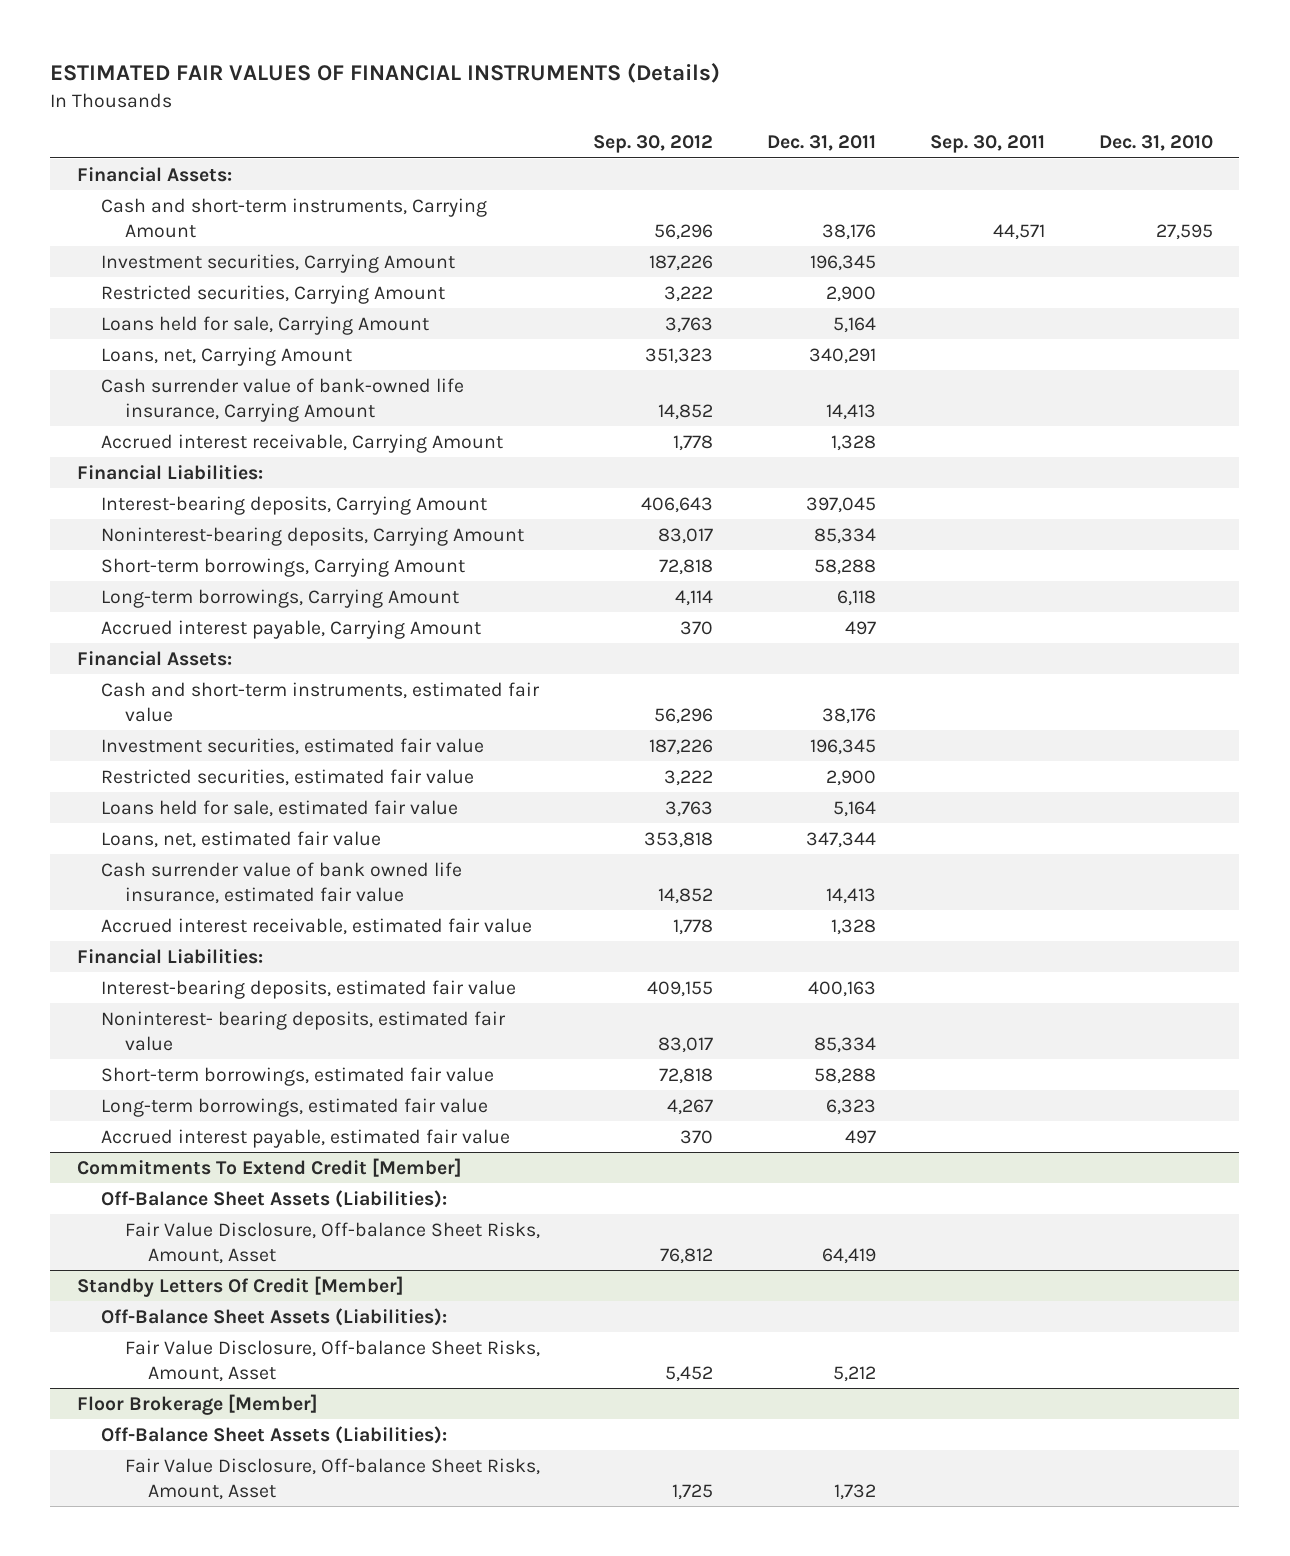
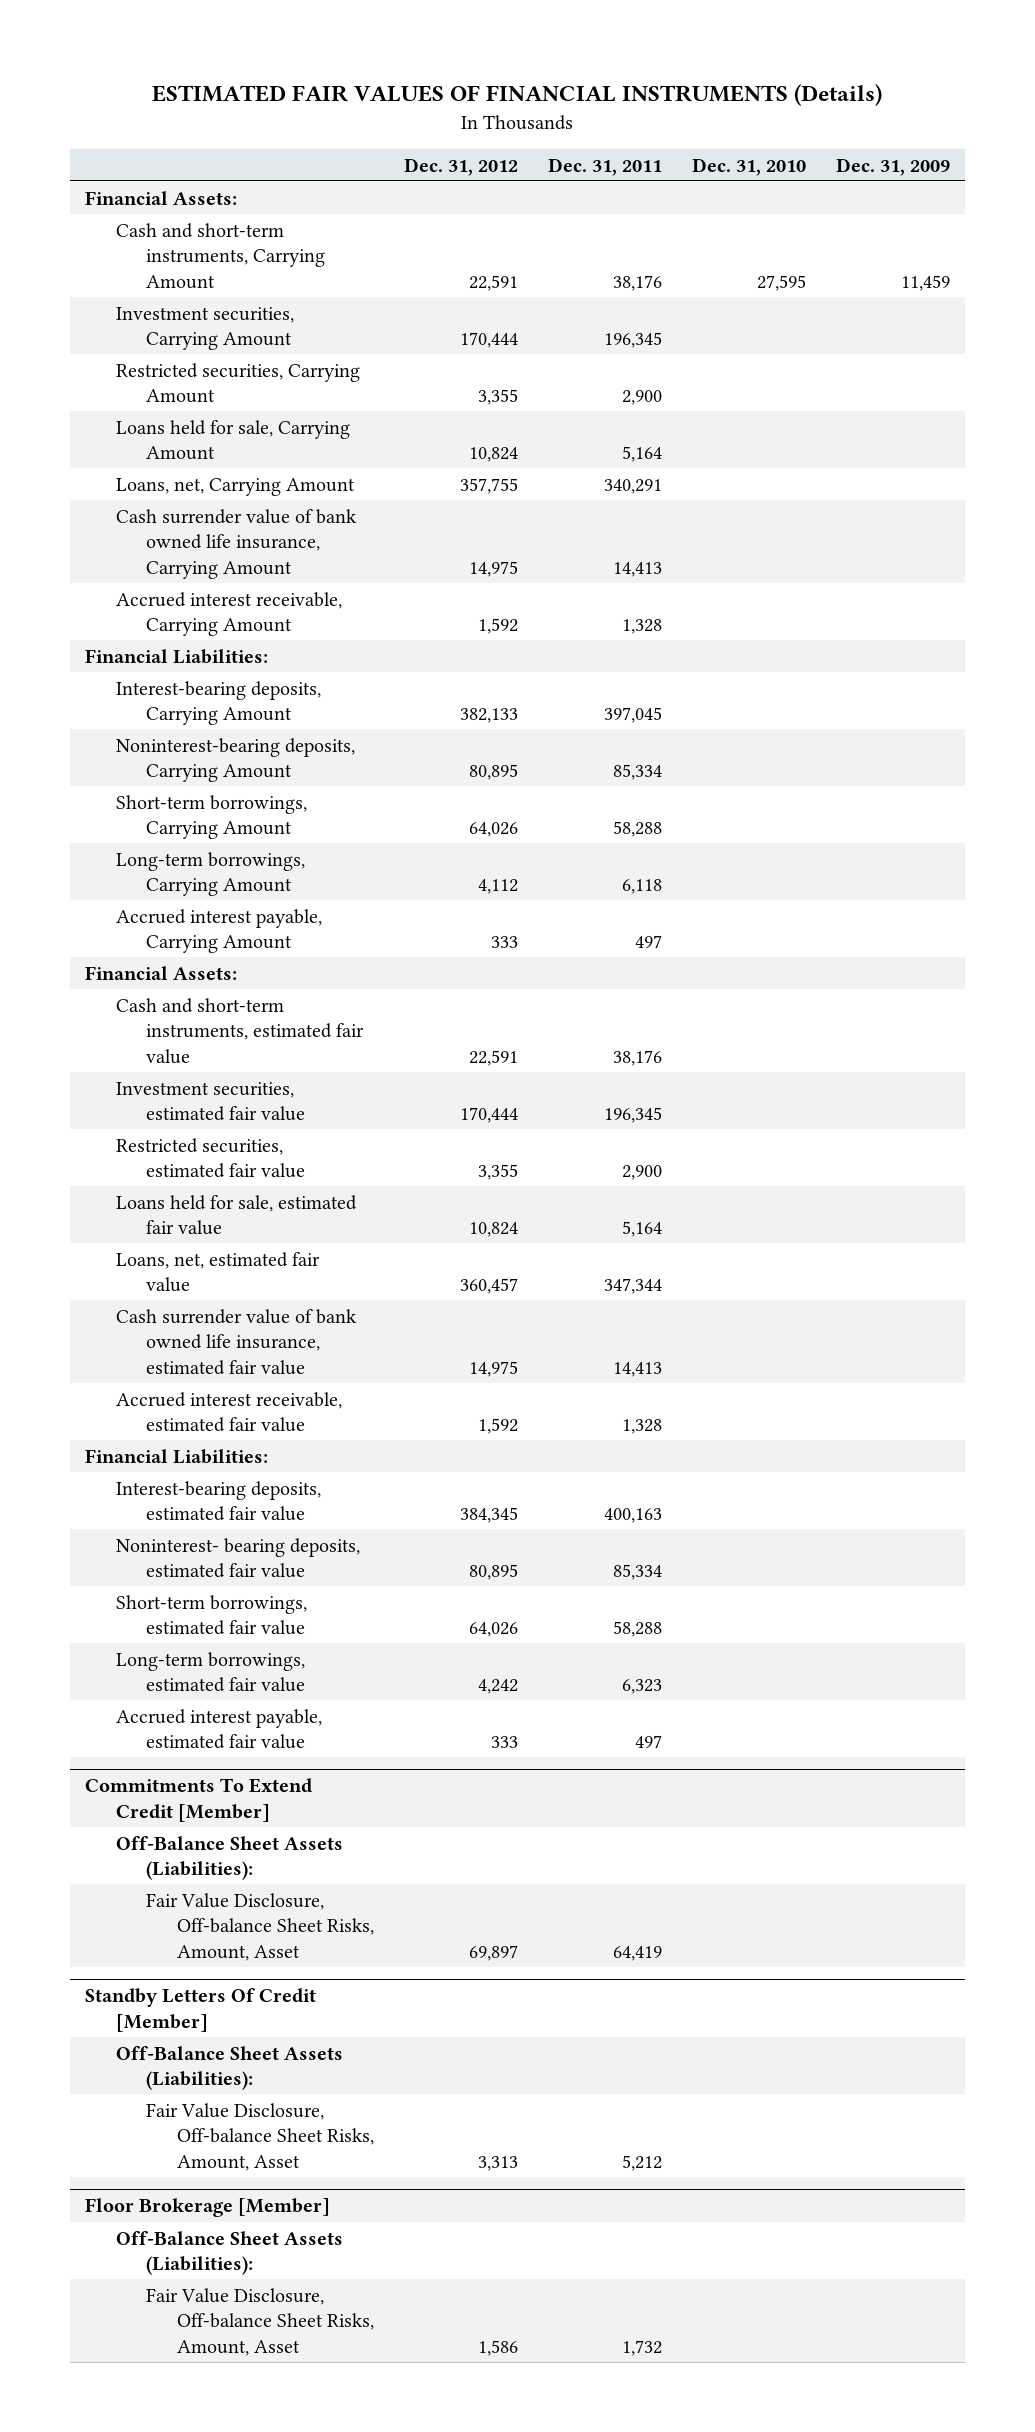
- | Sep. 30, 2012 | Dec. 31, 2011 | Sep. 30, 2011 | Dec. 31, 2010
+ | Dec. 31, 2012 | Dec. 31, 2011 | Dec. 31, 2010 | Dec. 31, 2009
- Cash surrender value of bank-owned life insurance, Carrying Amount | 14,852 | 14,413 | |
+ Cash surrender value of bank owned life insurance, Carrying Amount | 14,975 | 14,413 | |

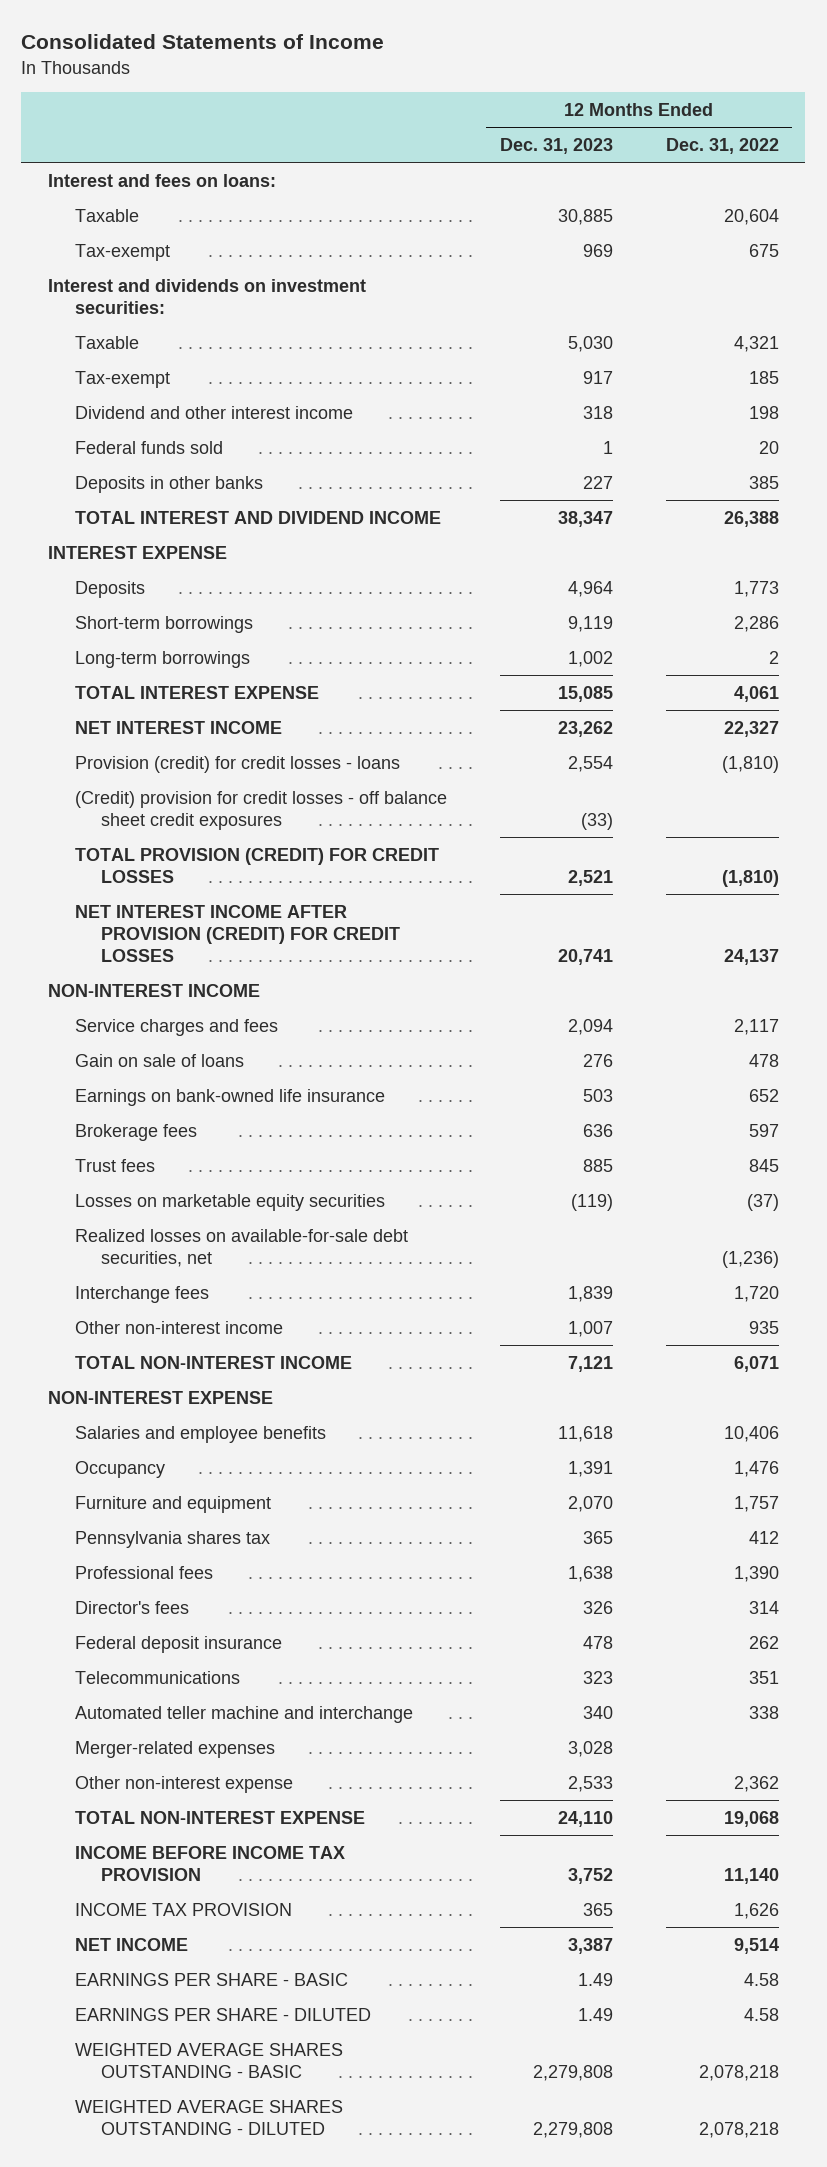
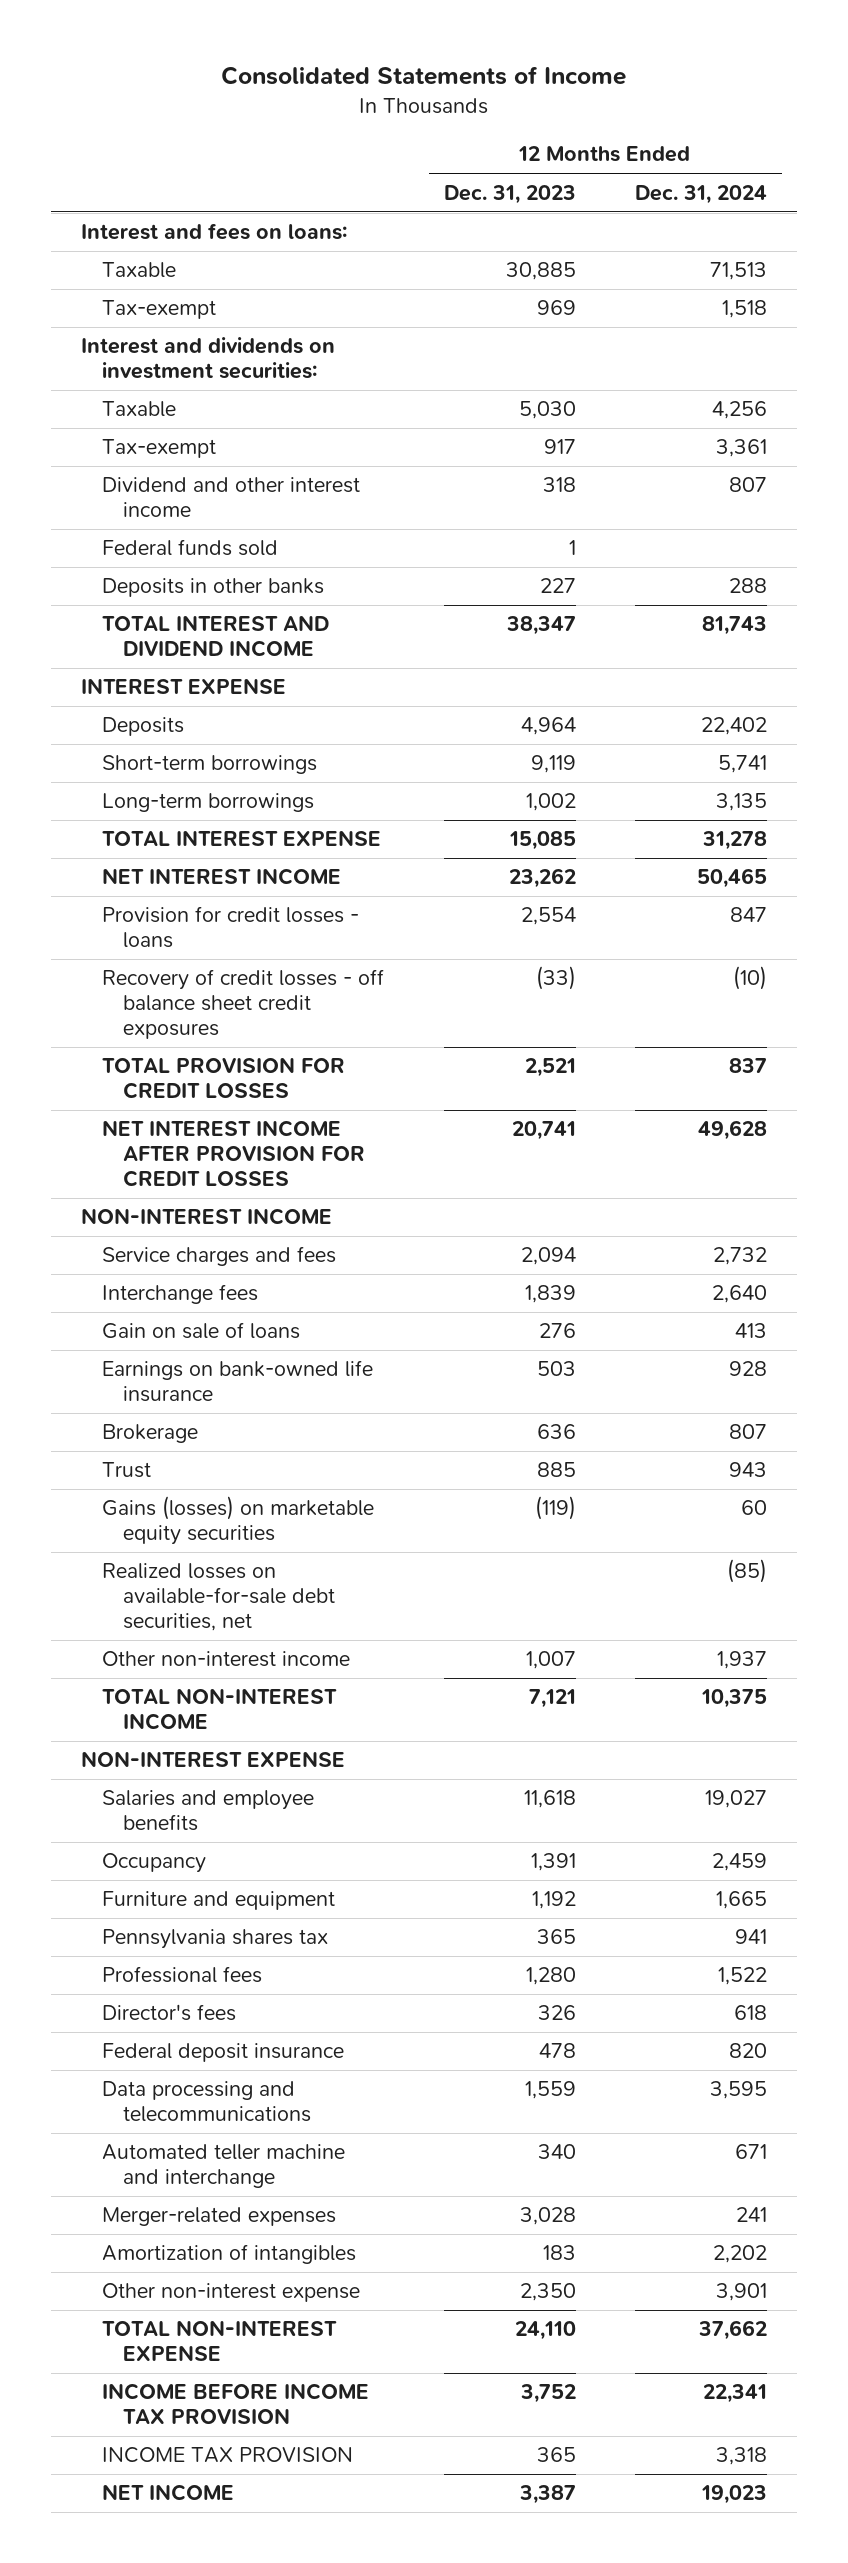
- | 12 Months Ended Dec. 31, 2023 | 12 Months Ended Dec. 31, 2022
+ | 12 Months Ended Dec. 31, 2023 | 12 Months Ended Dec. 31, 2024
- Provision (credit) for credit losses - loans | 2,554 | (1,810)
- (Credit) provision for credit losses - off balance sheet credit exposures | (33) |
- TOTAL PROVISION (CREDIT) FOR CREDIT LOSSES | 2,521 | (1,810)
- NET INTEREST INCOME AFTER PROVISION (CREDIT) FOR CREDIT LOSSES | 20,741 | 24,137
+ Provision for credit losses - loans | 2,554 | 847
+ Recovery of credit losses - off balance sheet credit exposures | (33) | (10)
+ TOTAL PROVISION FOR CREDIT LOSSES | 2,521 | 837
+ NET INTEREST INCOME AFTER PROVISION FOR CREDIT LOSSES | 20,741 | 49,628
moved up: Interchange fees | 1,839 | 2,640
- Brokerage fees | 636 | 597
- Trust fees | 885 | 845
- Losses on marketable equity securities | (119) | (37)
+ Brokerage | 636 | 807
+ Trust | 885 | 943
+ Gains (losses) on marketable equity securities | (119) | 60
- Furniture and equipment | 2,070 | 1,757
+ Furniture and equipment | 1,192 | 1,665
- Professional fees | 1,638 | 1,390
+ Professional fees | 1,280 | 1,522
- Telecommunications | 323 | 351
+ Data processing and telecommunications | 1,559 | 3,595
- Other non-interest expense | 2,533 | 2,362
+ Amortization of intangibles | 183 | 2,202
+ Other non-interest expense | 2,350 | 3,901
- EARNINGS PER SHARE - BASIC | 1.49 | 4.58
- EARNINGS PER SHARE - DILUTED | 1.49 | 4.58
- WEIGHTED AVERAGE SHARES OUTSTANDING - BASIC | 2,279,808 | 2,078,218
- WEIGHTED AVERAGE SHARES OUTSTANDING - DILUTED | 2,279,808 | 2,078,218

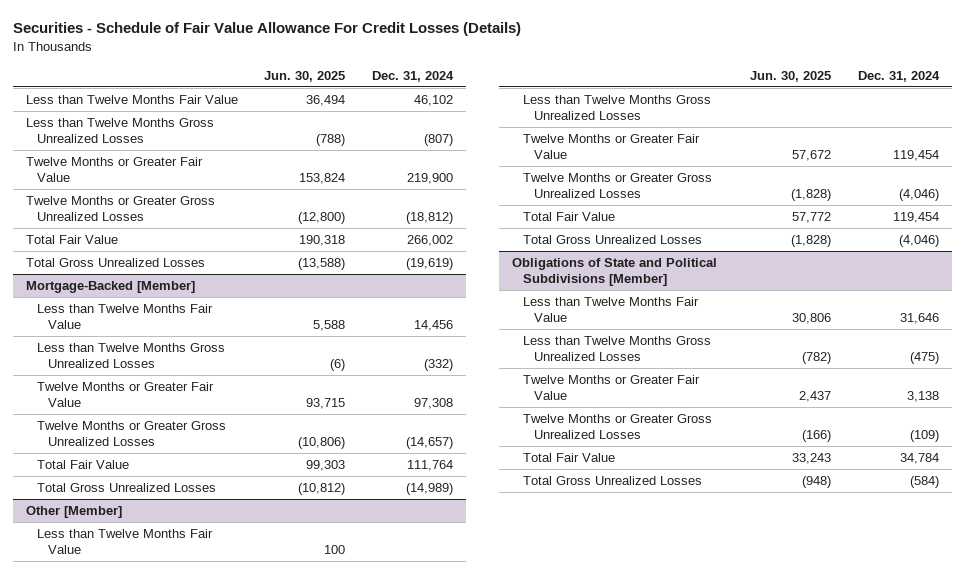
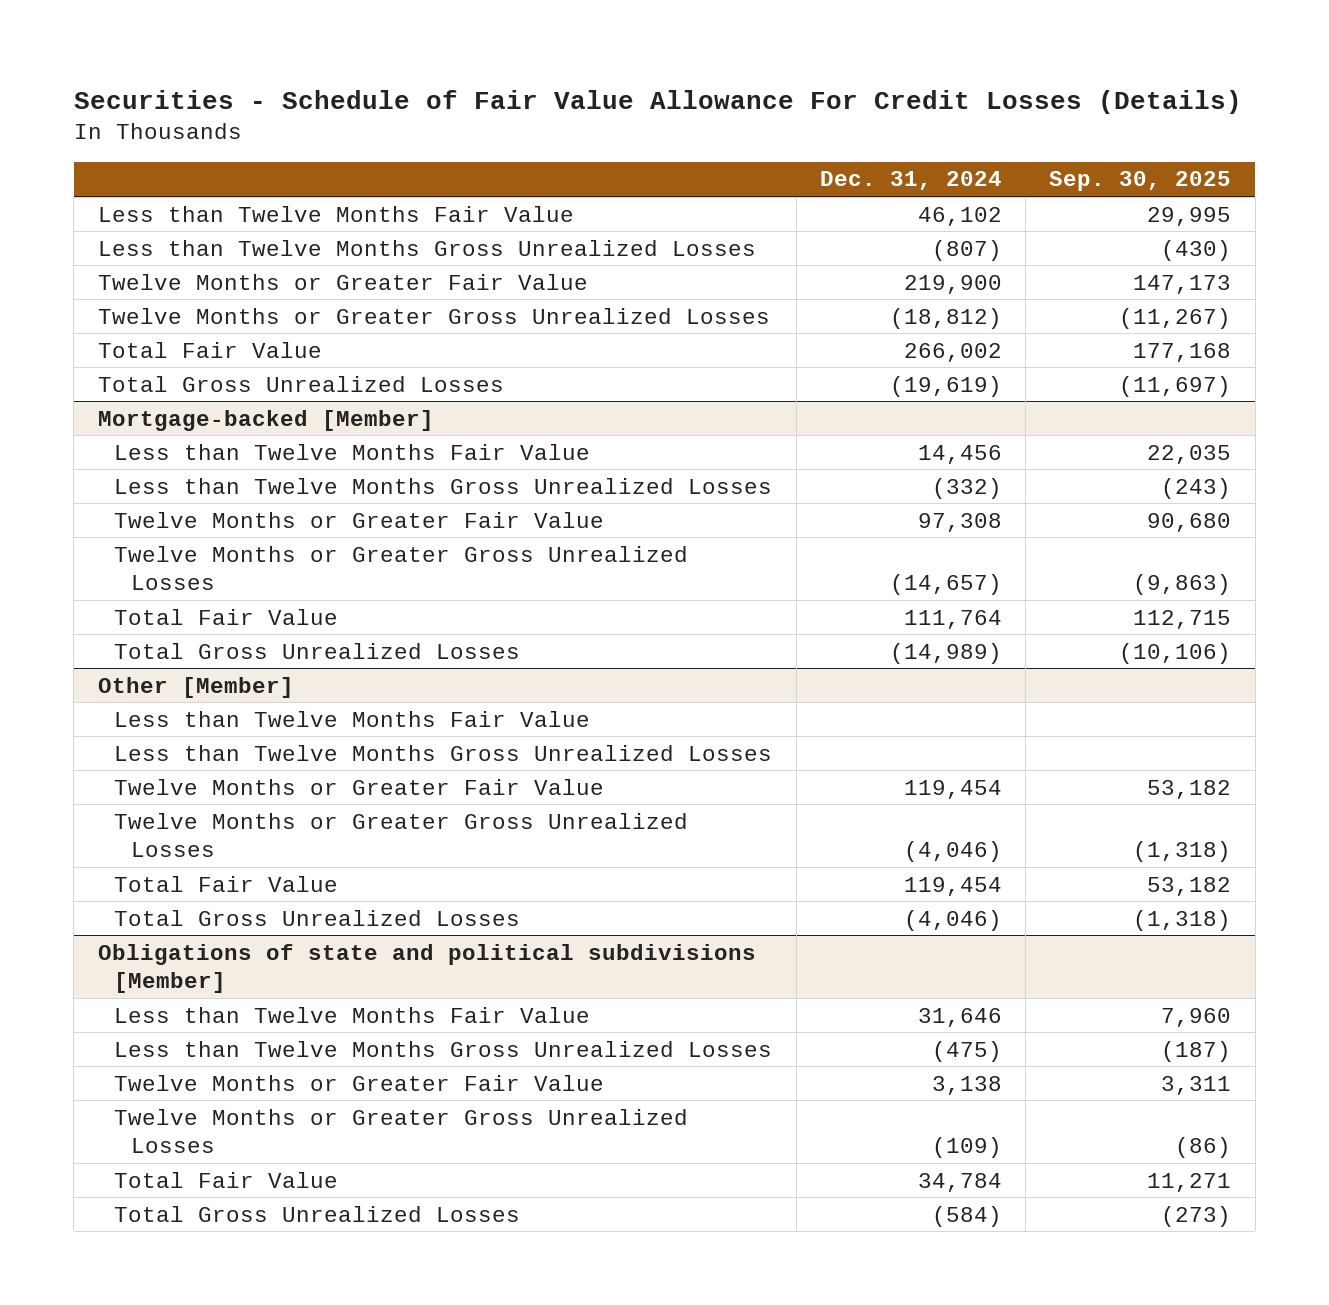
- | Jun. 30, 2025 | Dec. 31, 2024
+ | Dec. 31, 2024 | Sep. 30, 2025
- Mortgage-Backed [Member]
+ Mortgage-backed [Member]
- Obligations of State and Political Subdivisions [Member]
+ Obligations of state and political subdivisions [Member]

